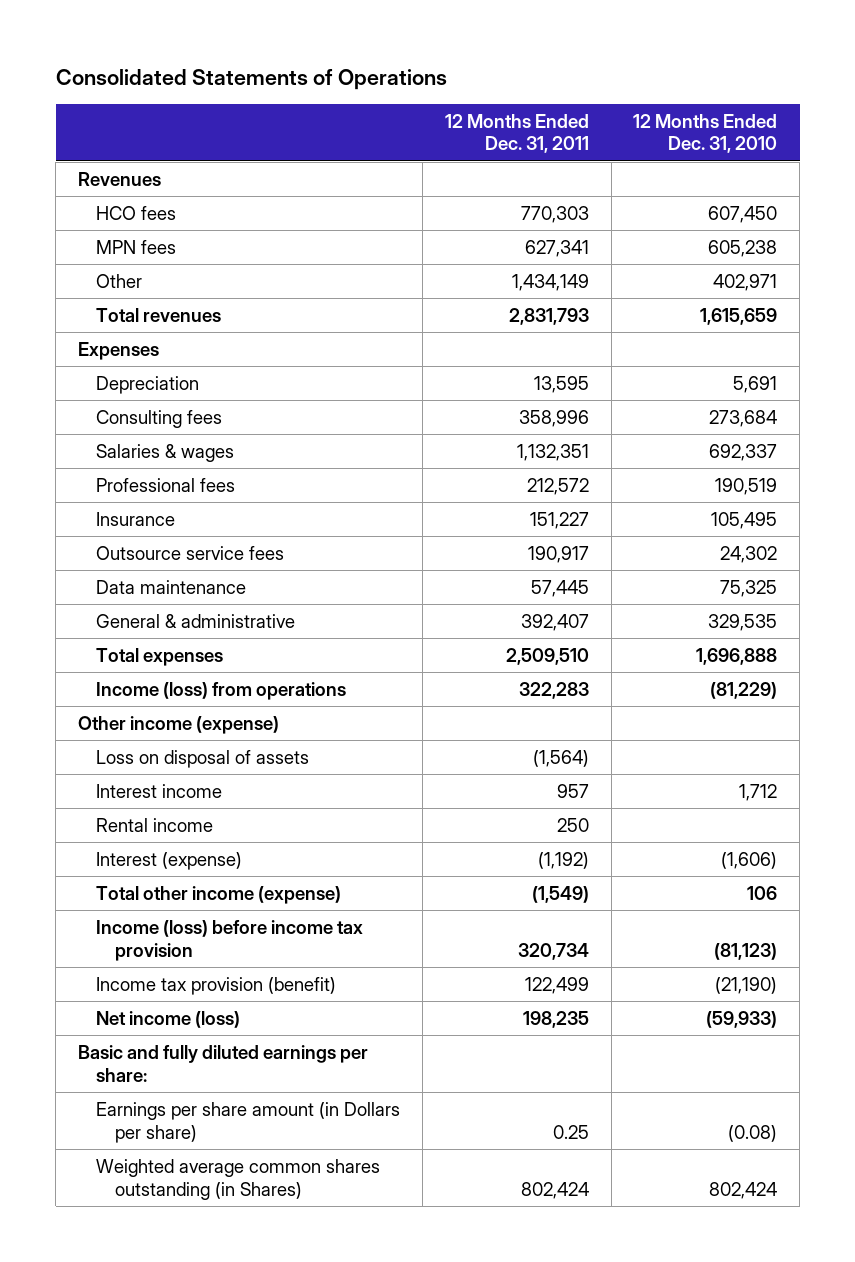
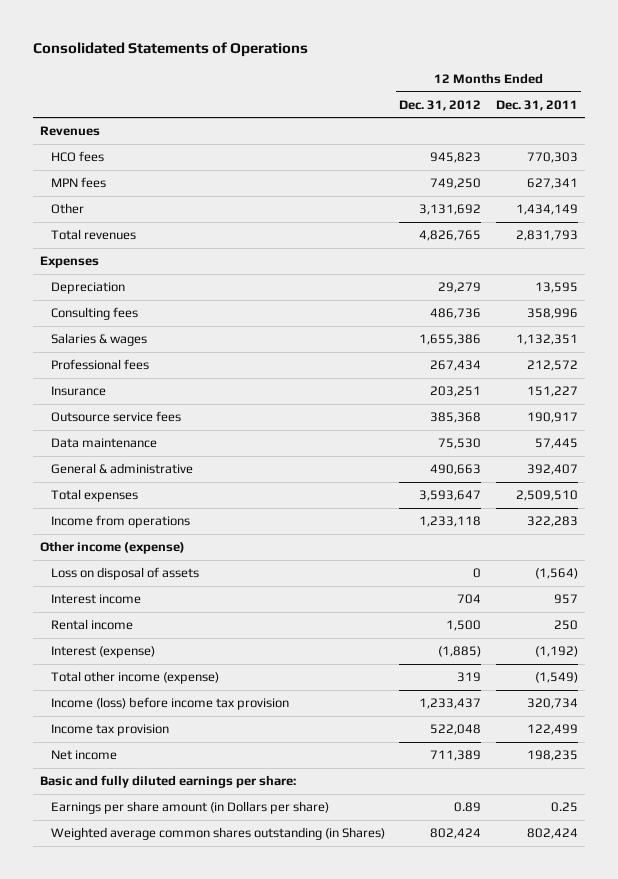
- | 12 Months Ended Dec. 31, 2011 | 12 Months Ended Dec. 31, 2010
+ | 12 Months Ended Dec. 31, 2012 | 12 Months Ended Dec. 31, 2011
- Income (loss) from operations | 322,283 | (81,229)
+ Income from operations | 1,233,118 | 322,283
- Income tax provision (benefit) | 122,499 | (21,190)
- Net income (loss) | 198,235 | (59,933)
+ Income tax provision | 522,048 | 122,499
+ Net income | 711,389 | 198,235

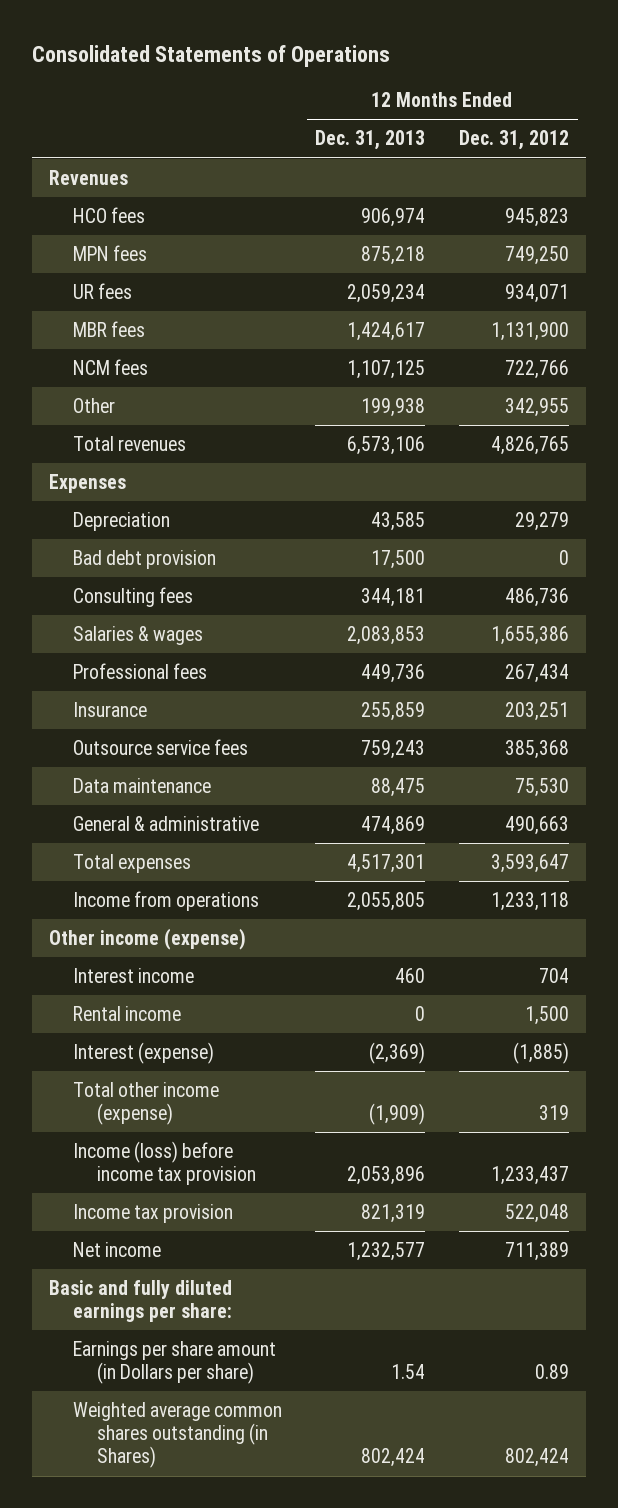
- | 12 Months Ended Dec. 31, 2012 | 12 Months Ended Dec. 31, 2011
+ | 12 Months Ended Dec. 31, 2013 | 12 Months Ended Dec. 31, 2012
- Other | 3,131,692 | 1,434,149
+ UR fees | 2,059,234 | 934,071
+ MBR fees | 1,424,617 | 1,131,900
+ NCM fees | 1,107,125 | 722,766
+ Other | 199,938 | 342,955
+ Bad debt provision | 17,500 | 0
- Loss on disposal of assets | 0 | (1,564)

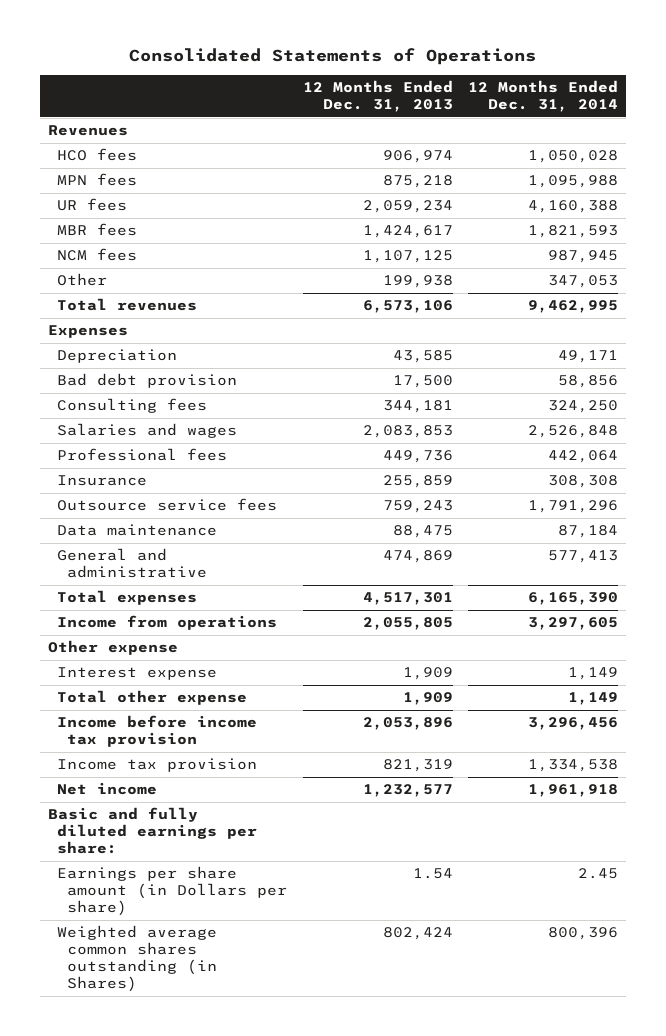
- | 12 Months Ended Dec. 31, 2013 | 12 Months Ended Dec. 31, 2012
+ | 12 Months Ended Dec. 31, 2013 | 12 Months Ended Dec. 31, 2014
- Salaries & wages | 2,083,853 | 1,655,386
+ Salaries and wages | 2,083,853 | 2,526,848
- General & administrative | 474,869 | 490,663
+ General and administrative | 474,869 | 577,413
- Other income (expense)
- Interest income | 460 | 704
- Rental income | 0 | 1,500
- Interest (expense) | (2,369) | (1,885)
- Total other income (expense) | (1,909) | 319
- Income (loss) before income tax provision | 2,053,896 | 1,233,437
+ Other expense
+ Interest expense | 1,909 | 1,149
+ Total other expense | 1,909 | 1,149
+ Income before income tax provision | 2,053,896 | 3,296,456

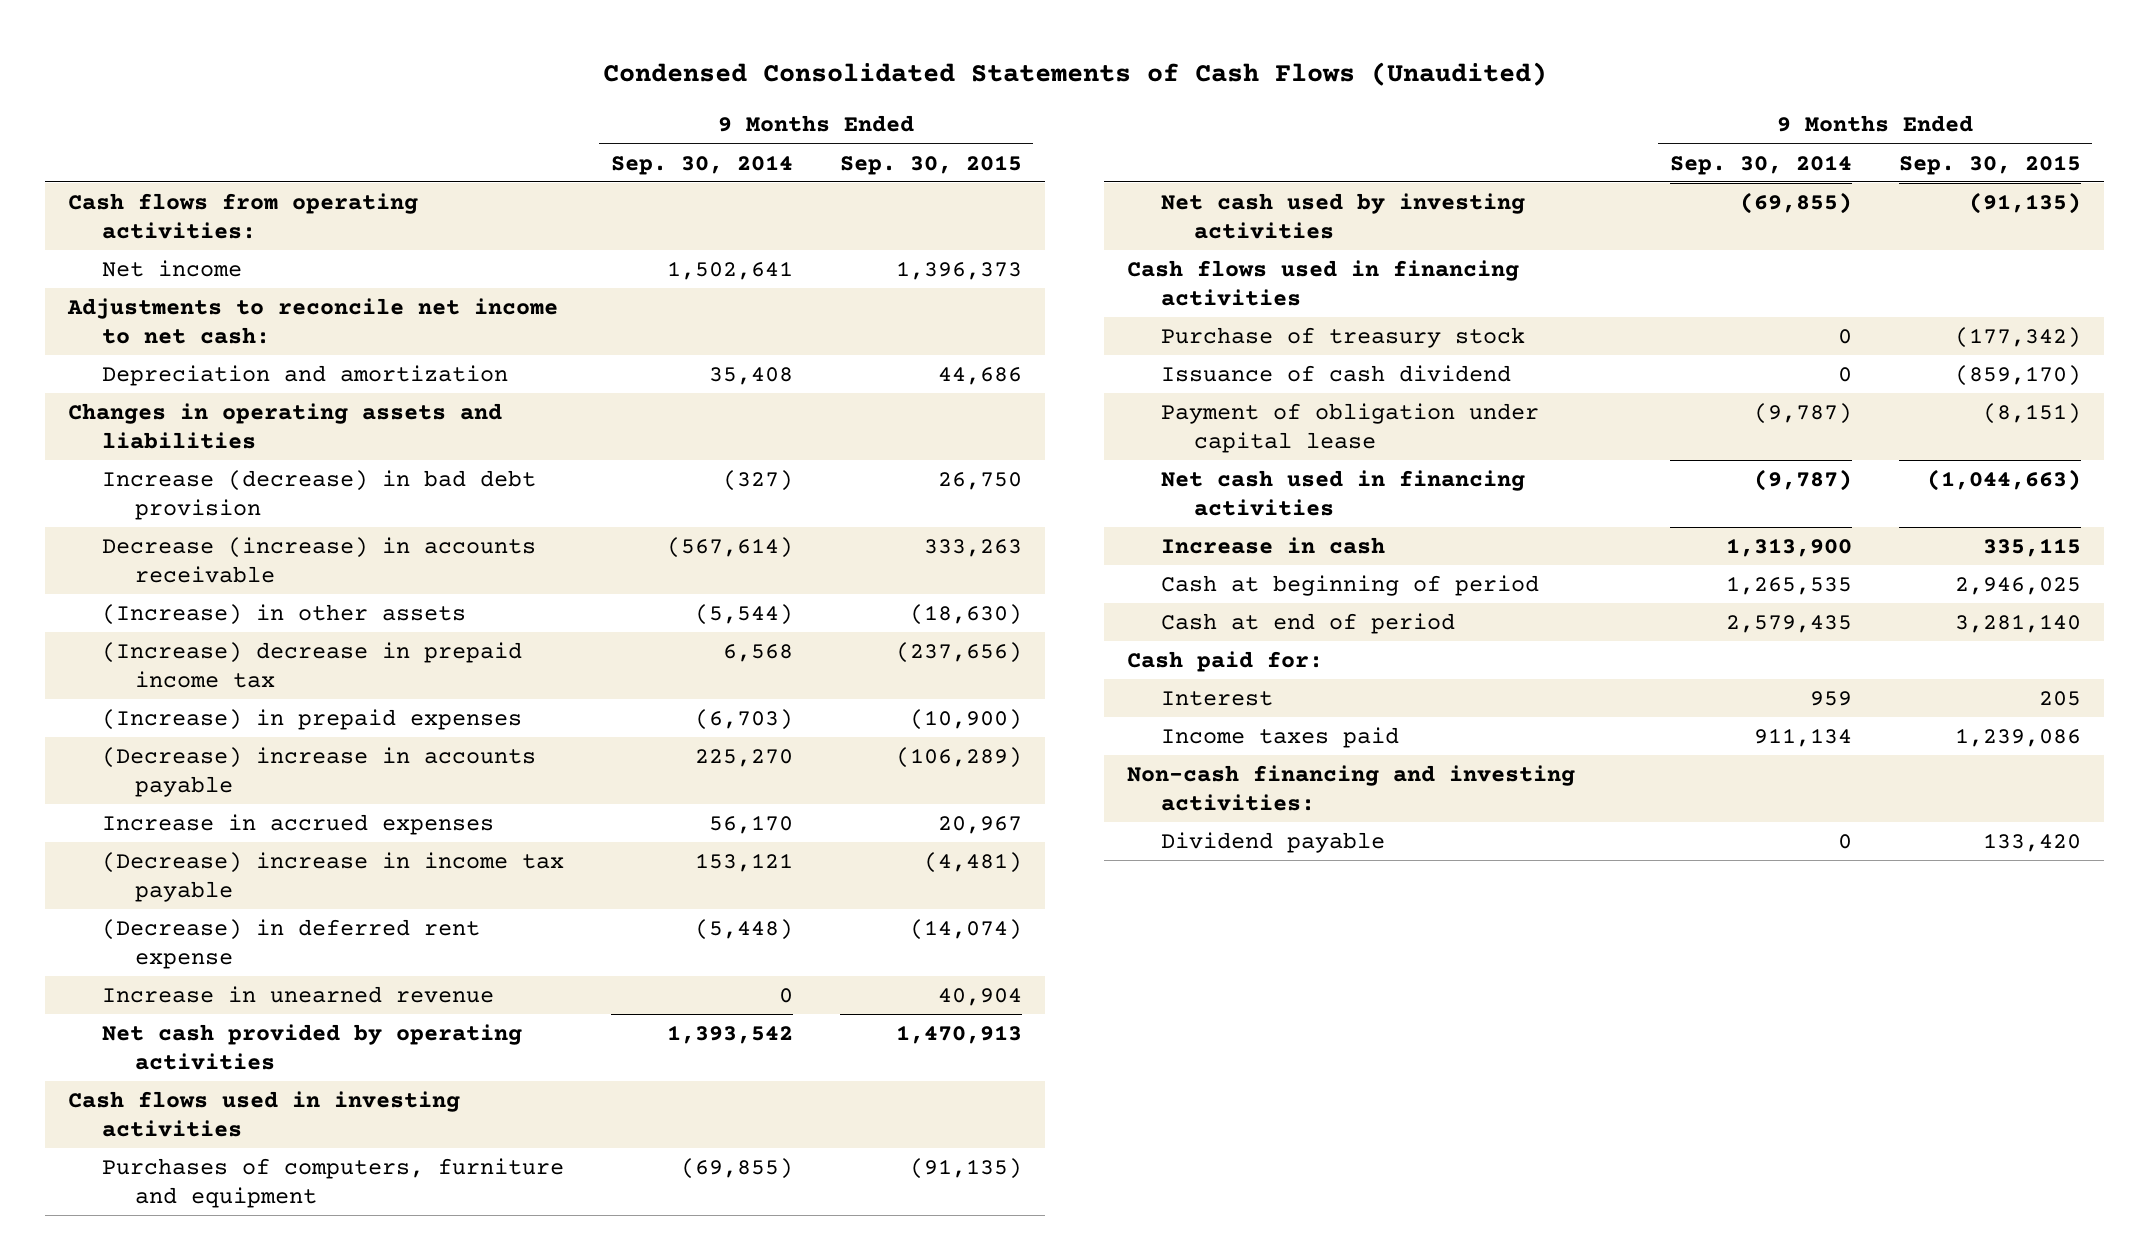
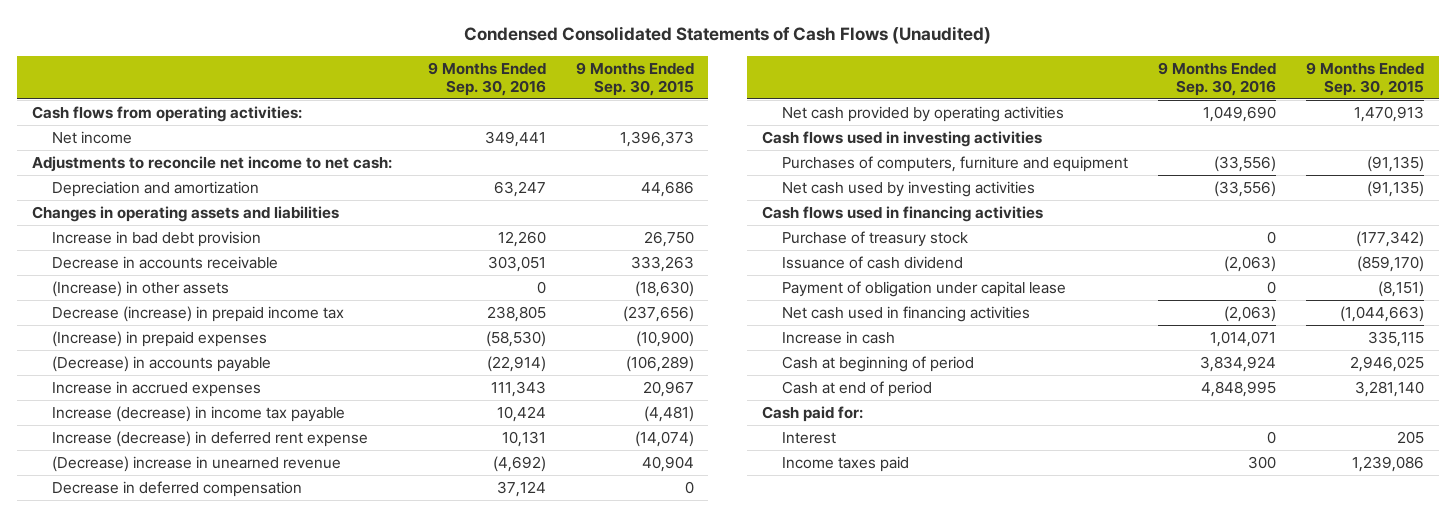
- | 9 Months Ended Sep. 30, 2014 | 9 Months Ended Sep. 30, 2015
+ | 9 Months Ended Sep. 30, 2016 | 9 Months Ended Sep. 30, 2015
- Increase (decrease) in bad debt provision | (327) | 26,750
- Decrease (increase) in accounts receivable | (567,614) | 333,263
+ Increase in bad debt provision | 12,260 | 26,750
+ Decrease in accounts receivable | 303,051 | 333,263
- (Increase) decrease in prepaid income tax | 6,568 | (237,656)
+ Decrease (increase) in prepaid income tax | 238,805 | (237,656)
- (Decrease) increase in accounts payable | 225,270 | (106,289)
+ (Decrease) in accounts payable | (22,914) | (106,289)
- (Decrease) increase in income tax payable | 153,121 | (4,481)
- (Decrease) in deferred rent expense | (5,448) | (14,074)
- Increase in unearned revenue | 0 | 40,904
+ Increase (decrease) in income tax payable | 10,424 | (4,481)
+ Increase (decrease) in deferred rent expense | 10,131 | (14,074)
+ (Decrease) increase in unearned revenue | (4,692) | 40,904
+ Decrease in deferred compensation | 37,124 | 0
- Non-cash financing and investing activities:
- Dividend payable | 0 | 133,420

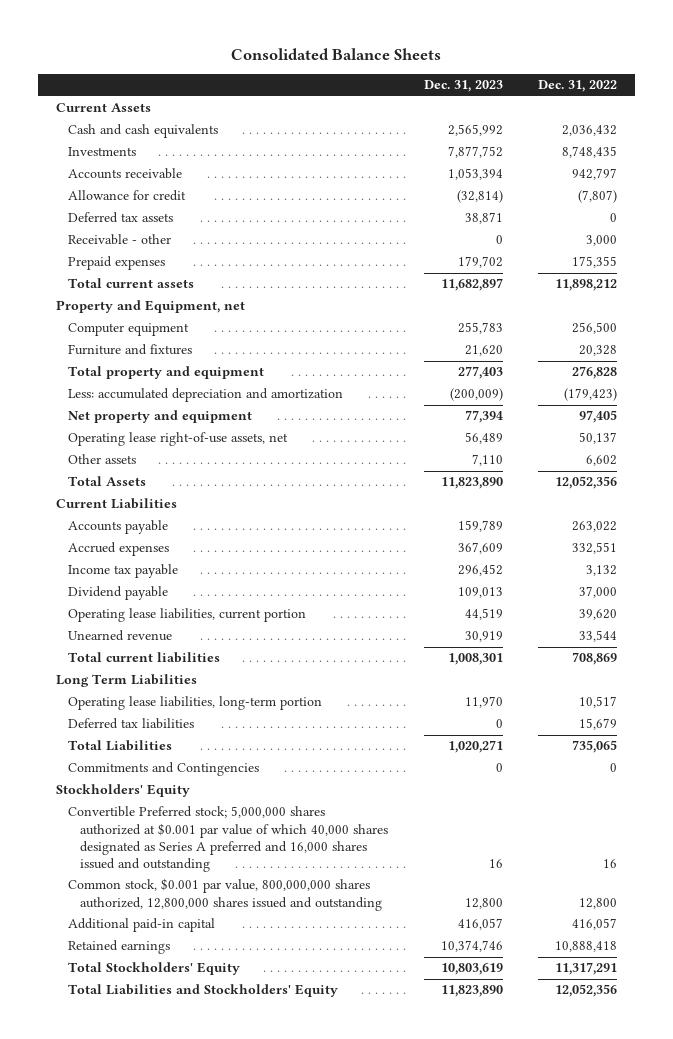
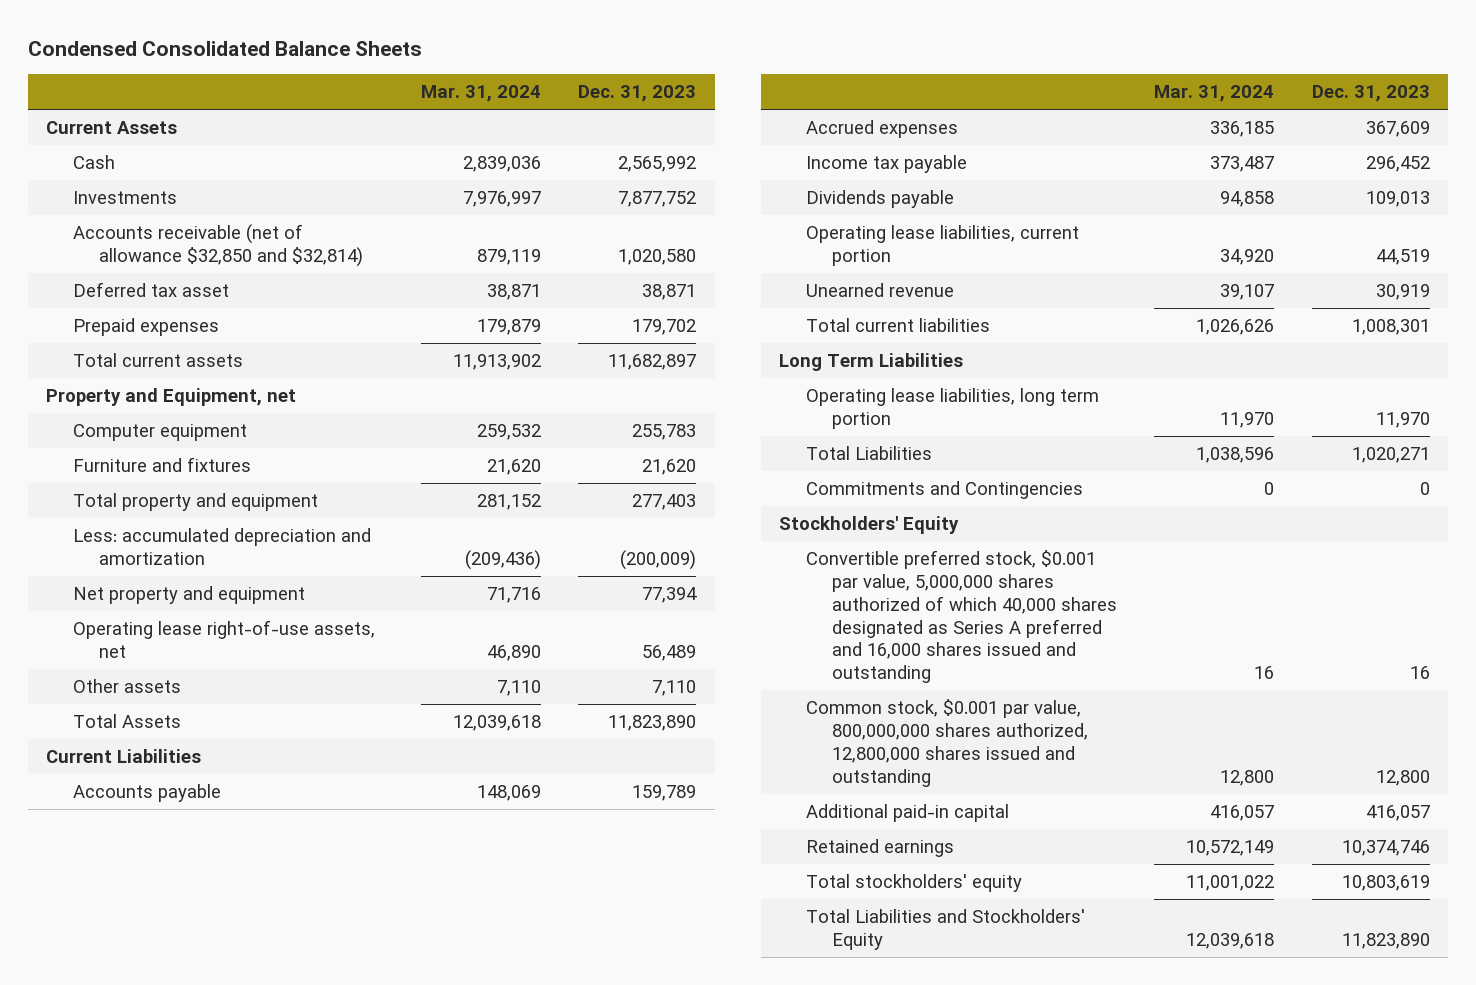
- Consolidated Balance Sheets
+ Condensed Consolidated Balance Sheets
- | Dec. 31, 2023 | Dec. 31, 2022
+ | Mar. 31, 2024 | Dec. 31, 2023
- Cash and cash equivalents | 2,565,992 | 2,036,432
+ Cash | 2,839,036 | 2,565,992
- Accounts receivable | 1,053,394 | 942,797
- Allowance for credit | (32,814) | (7,807)
- Deferred tax assets | 38,871 | 0
- Receivable - other | 0 | 3,000
+ Accounts receivable (net of allowance $32,850 and $32,814) | 879,119 | 1,020,580
+ Deferred tax asset | 38,871 | 38,871
- Dividend payable | 109,013 | 37,000
+ Dividends payable | 94,858 | 109,013
- Operating lease liabilities, long-term portion | 11,970 | 10,517
- Deferred tax liabilities | 0 | 15,679
+ Operating lease liabilities, long term portion | 11,970 | 11,970
- Convertible Preferred stock; 5,000,000 shares authorized at $0.001 par value of which 40,000 shares designated as Series A preferred and 16,000 shares issued and outstanding | 16 | 16
+ Convertible preferred stock, $0.001 par value, 5,000,000 shares authorized of which 40,000 shares designated as Series A preferred and 16,000 shares issued and outstanding | 16 | 16
- Total Stockholders' Equity | 10,803,619 | 11,317,291
+ Total stockholders' equity | 11,001,022 | 10,803,619

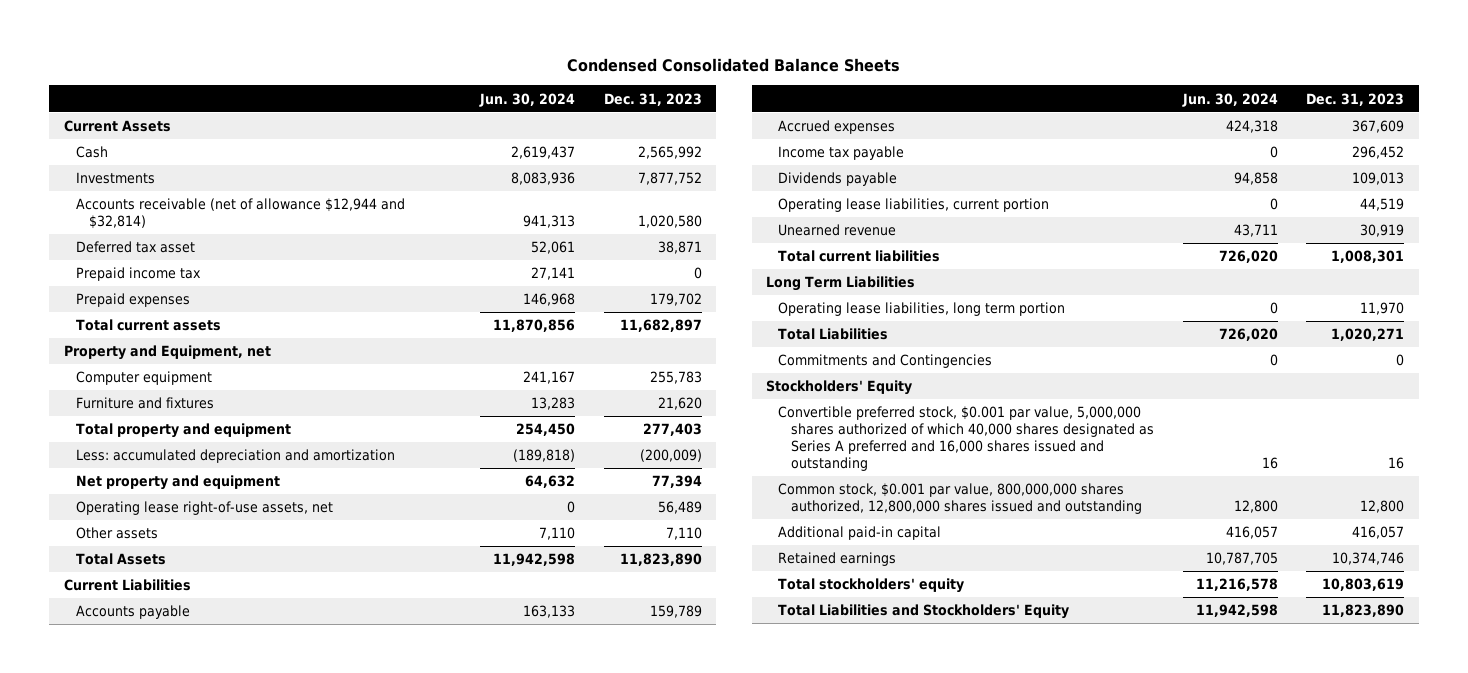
- | Mar. 31, 2024 | Dec. 31, 2023
+ | Jun. 30, 2024 | Dec. 31, 2023
- Accounts receivable (net of allowance $32,850 and $32,814) | 879,119 | 1,020,580
+ Accounts receivable (net of allowance $12,944 and $32,814) | 941,313 | 1,020,580
+ Prepaid income tax | 27,141 | 0

